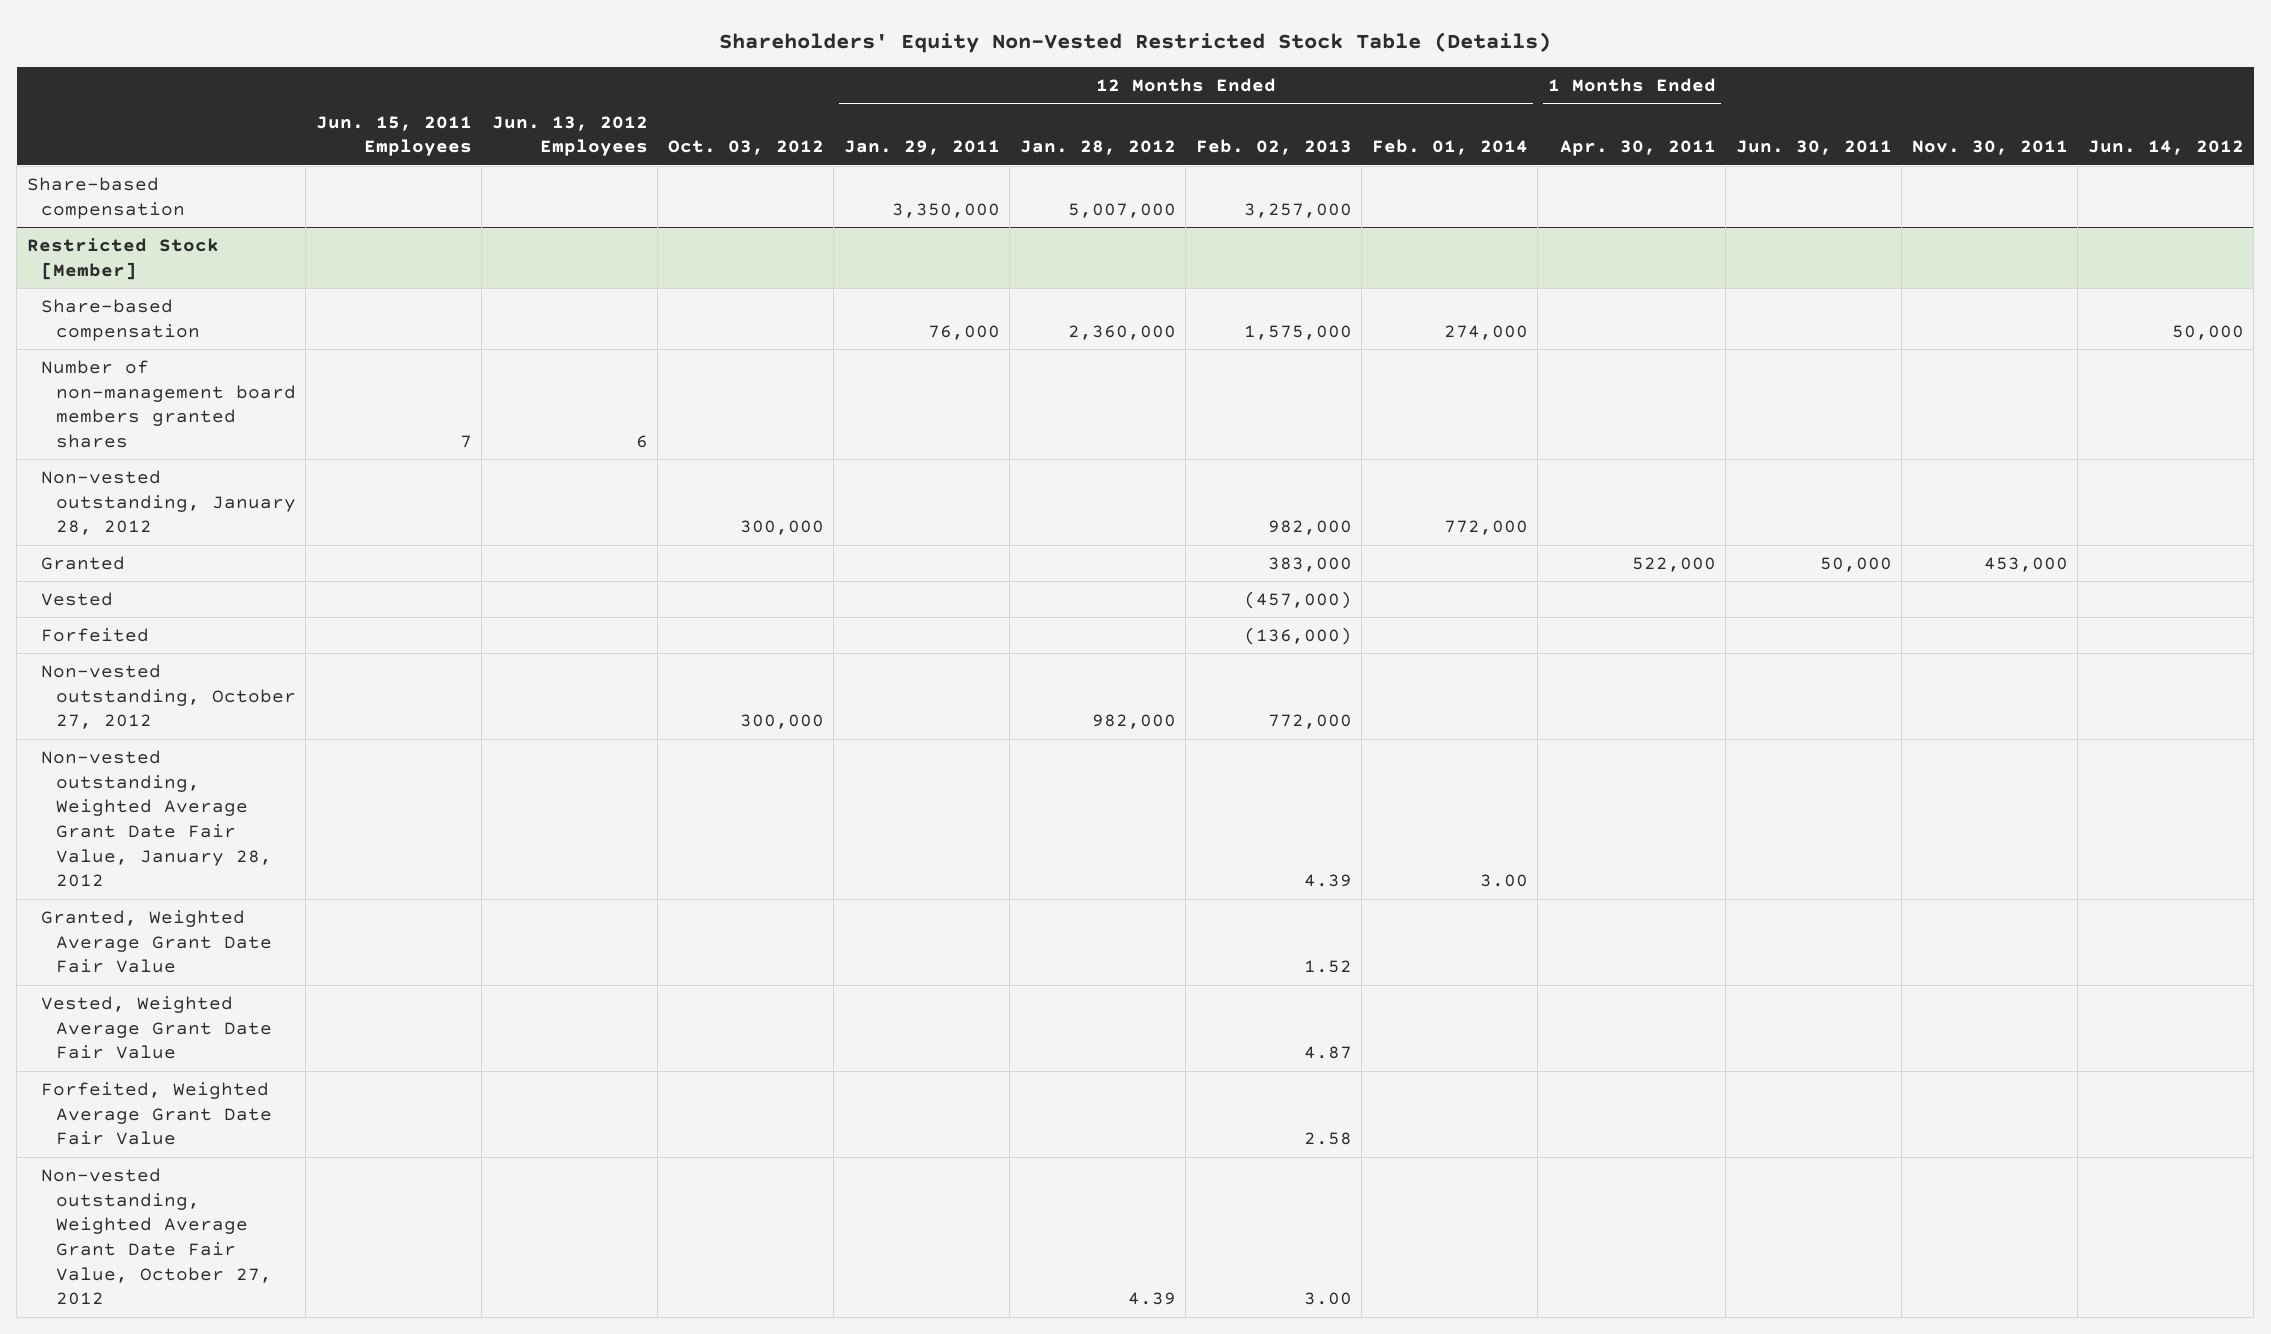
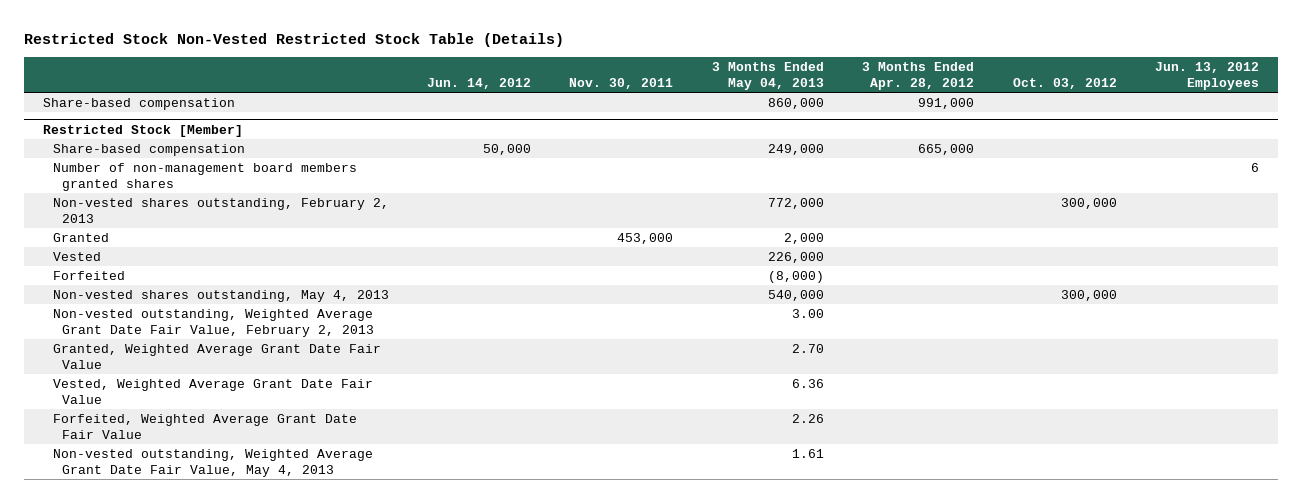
- Shareholders' Equity Non-Vested Restricted Stock Table (Details)
+ Restricted Stock Non-Vested Restricted Stock Table (Details)
- | Jun. 15, 2011 Employees | Jun. 13, 2012 Employees | Oct. 03, 2012 | 12 Months Ended Jan. 29, 2011 | 12 Months Ended Jan. 28, 2012 | 12 Months Ended Feb. 02, 2013 | 12 Months Ended Feb. 01, 2014 | 1 Months Ended Apr. 30, 2011 | Jun. 30, 2011 | Nov. 30, 2011 | Jun. 14, 2012
+ | Jun. 14, 2012 | Nov. 30, 2011 | 3 Months Ended May 04, 2013 | 3 Months Ended Apr. 28, 2012 | Oct. 03, 2012 | Jun. 13, 2012 Employees
@ Restricted Stock [Member]
- Non-vested outstanding, January 28, 2012 | | | 300,000 | | | 982,000 | 772,000 | | | |
+ Non-vested shares outstanding, February 2, 2013 | | | 772,000 | | 300,000 |
- Non-vested outstanding, October 27, 2012 | | | 300,000 | | 982,000 | 772,000 | | | | |
- Non-vested outstanding, Weighted Average Grant Date Fair Value, January 28, 2012 | | | | | | 4.39 | 3.00 | | | |
+ Non-vested shares outstanding, May 4, 2013 | | | 540,000 | | 300,000 |
+ Non-vested outstanding, Weighted Average Grant Date Fair Value, February 2, 2013 | | | 3.00 | | |
- Non-vested outstanding, Weighted Average Grant Date Fair Value, October 27, 2012 | | | | | 4.39 | 3.00 | | | | |
+ Non-vested outstanding, Weighted Average Grant Date Fair Value, May 4, 2013 | | | 1.61 | | |

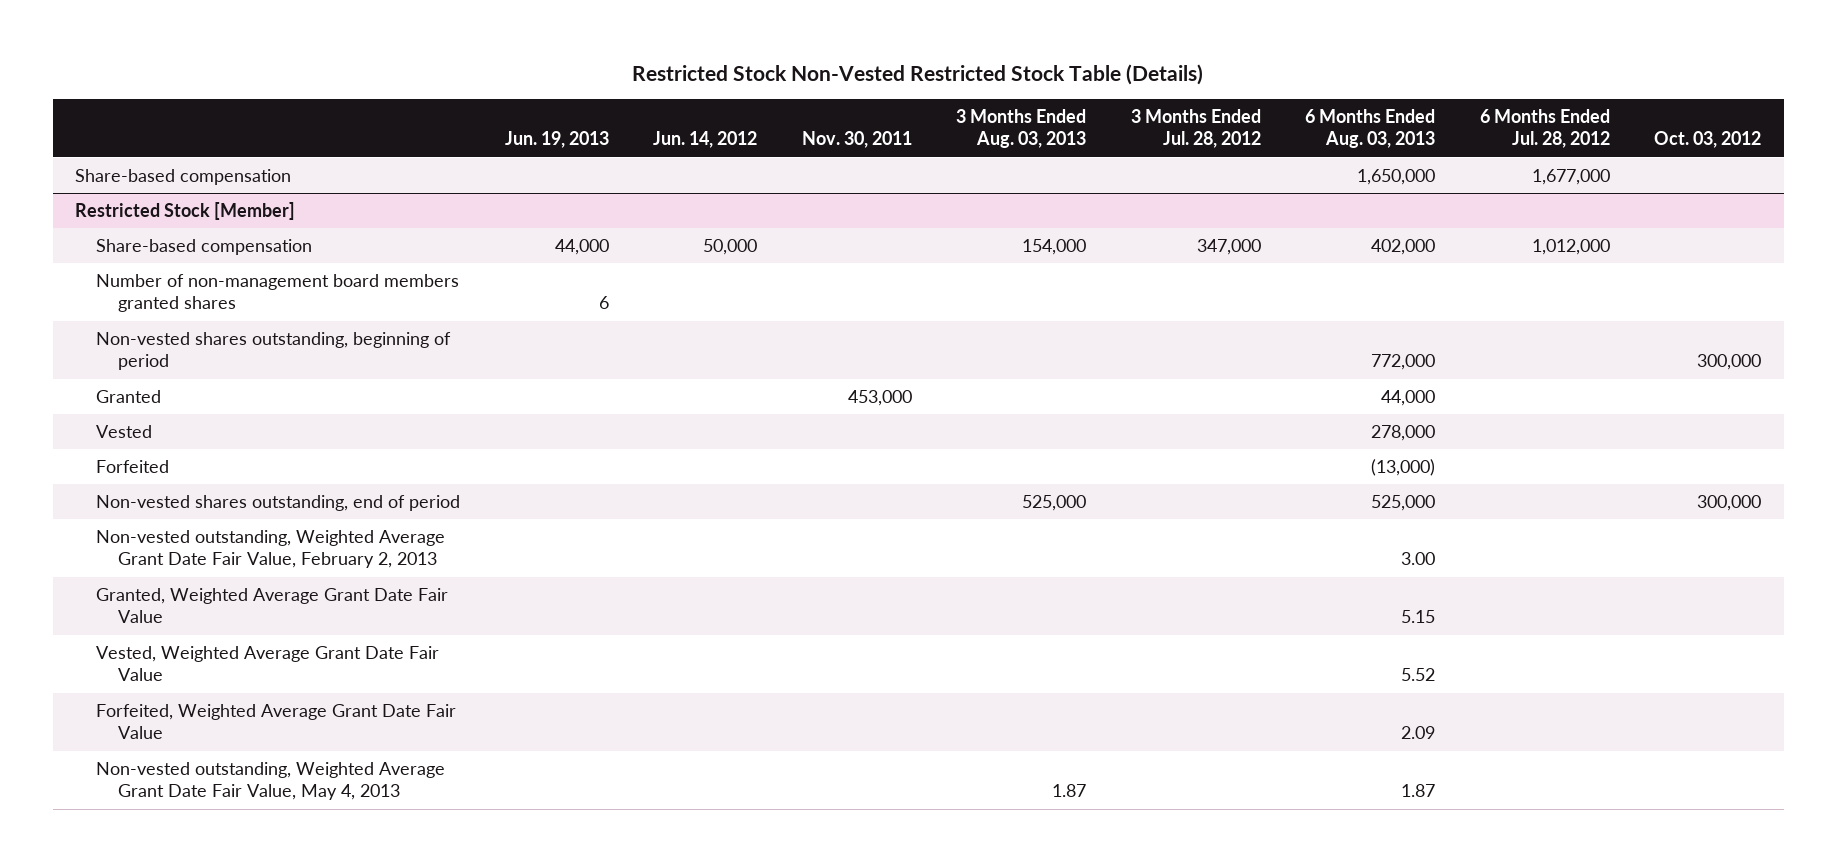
- | Jun. 14, 2012 | Nov. 30, 2011 | 3 Months Ended May 04, 2013 | 3 Months Ended Apr. 28, 2012 | Oct. 03, 2012 | Jun. 13, 2012 Employees
+ | Jun. 19, 2013 | Jun. 14, 2012 | Nov. 30, 2011 | 3 Months Ended Aug. 03, 2013 | 3 Months Ended Jul. 28, 2012 | 6 Months Ended Aug. 03, 2013 | 6 Months Ended Jul. 28, 2012 | Oct. 03, 2012
@ Restricted Stock [Member]
- Non-vested shares outstanding, February 2, 2013 | | | 772,000 | | 300,000 |
+ Non-vested shares outstanding, beginning of period | | | | | | 772,000 | | 300,000
- Non-vested shares outstanding, May 4, 2013 | | | 540,000 | | 300,000 |
+ Non-vested shares outstanding, end of period | | | | 525,000 | | 525,000 | | 300,000

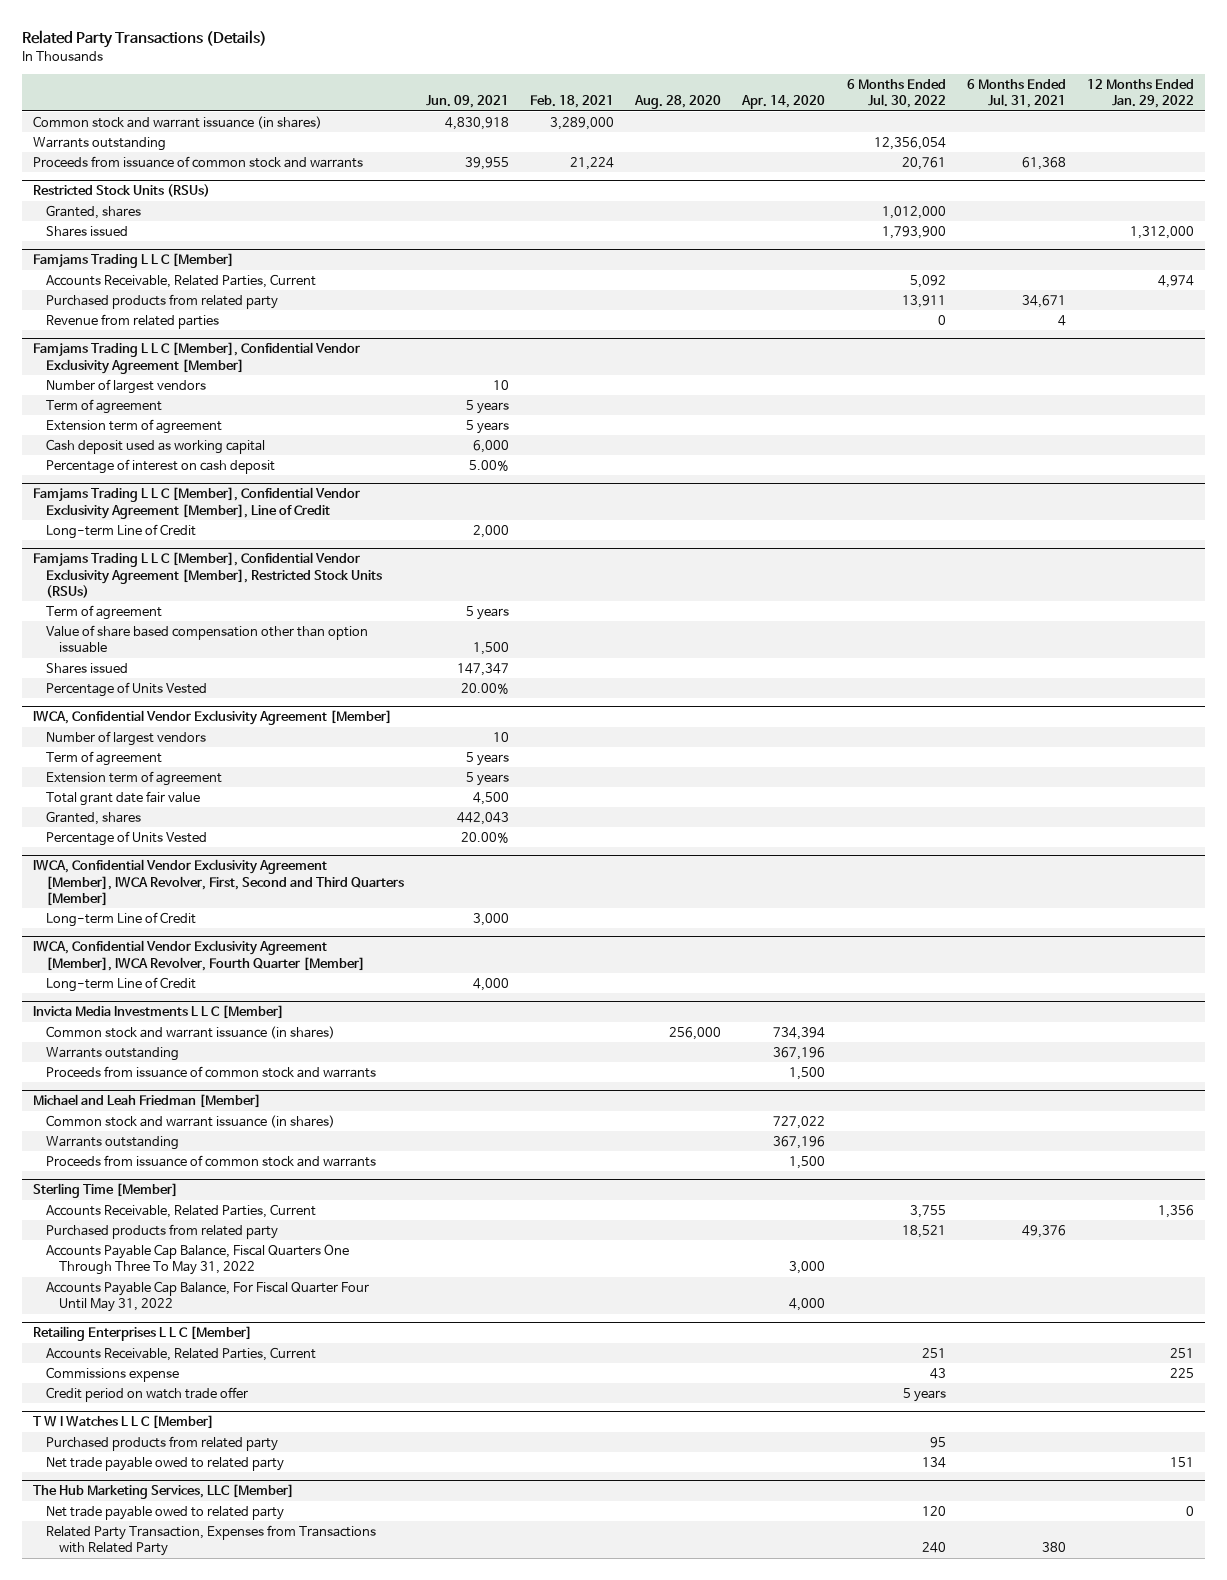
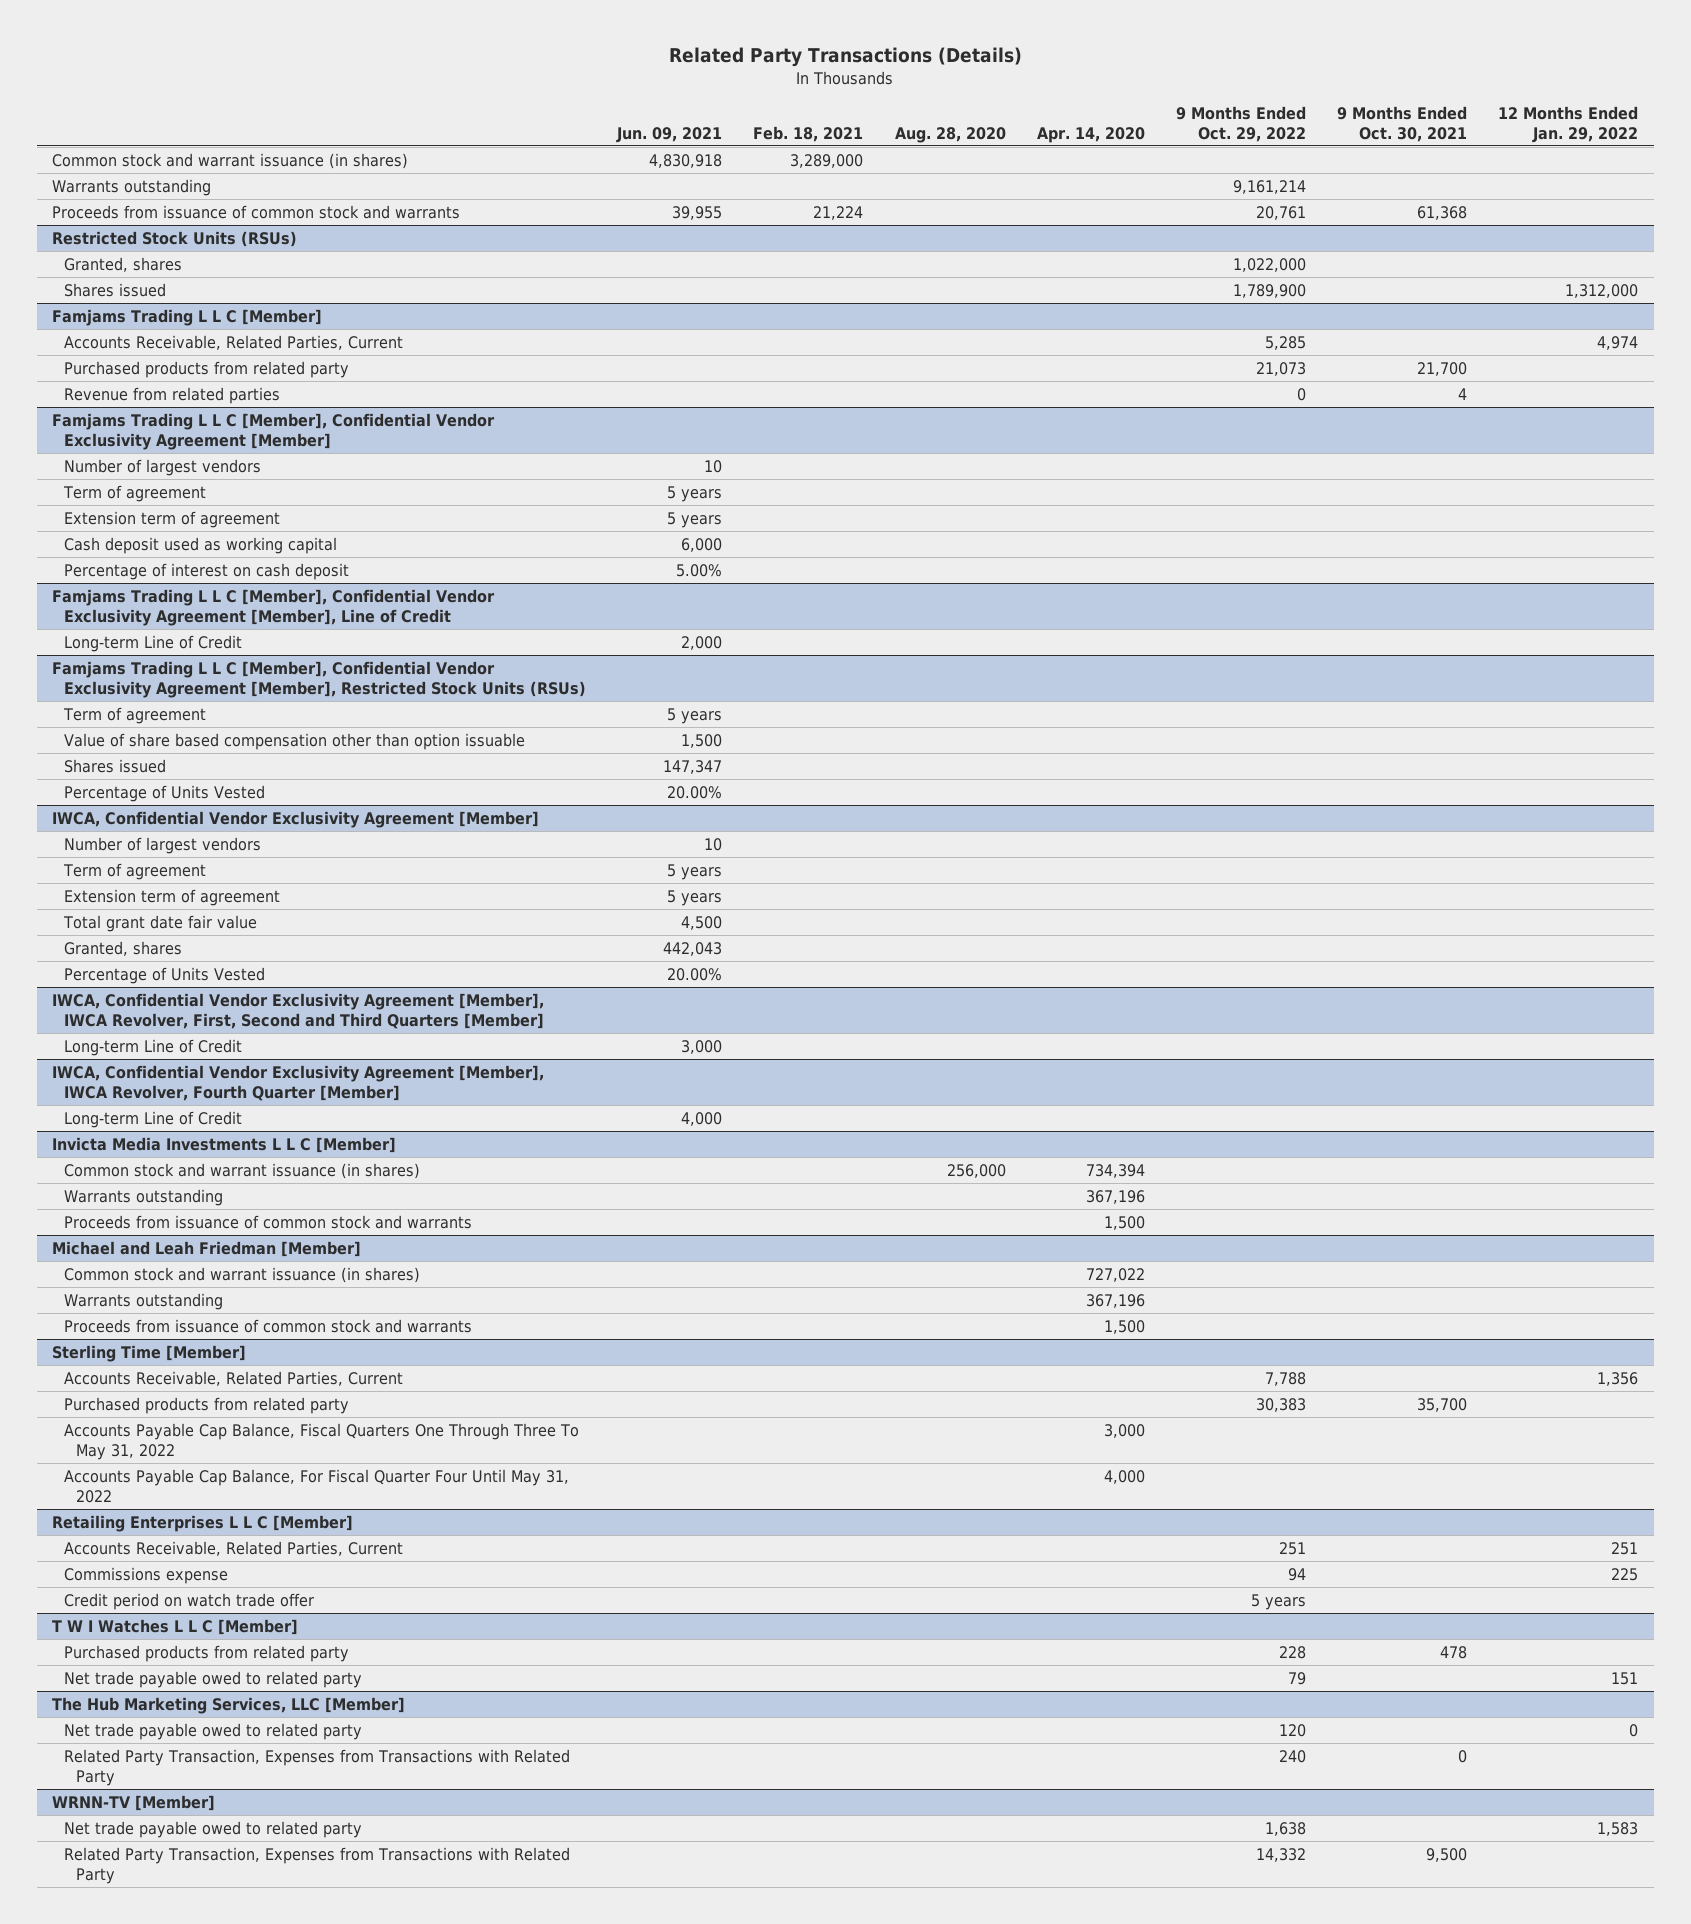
- | Jun. 09, 2021 | Feb. 18, 2021 | Aug. 28, 2020 | Apr. 14, 2020 | 6 Months Ended Jul. 30, 2022 | 6 Months Ended Jul. 31, 2021 | 12 Months Ended Jan. 29, 2022
+ | Jun. 09, 2021 | Feb. 18, 2021 | Aug. 28, 2020 | Apr. 14, 2020 | 9 Months Ended Oct. 29, 2022 | 9 Months Ended Oct. 30, 2021 | 12 Months Ended Jan. 29, 2022
+ WRNN-TV [Member]
+ Net trade payable owed to related party | | | | | 1,638 | | 1,583
+ Related Party Transaction, Expenses from Transactions with Related Party | | | | | 14,332 | 9,500 |

